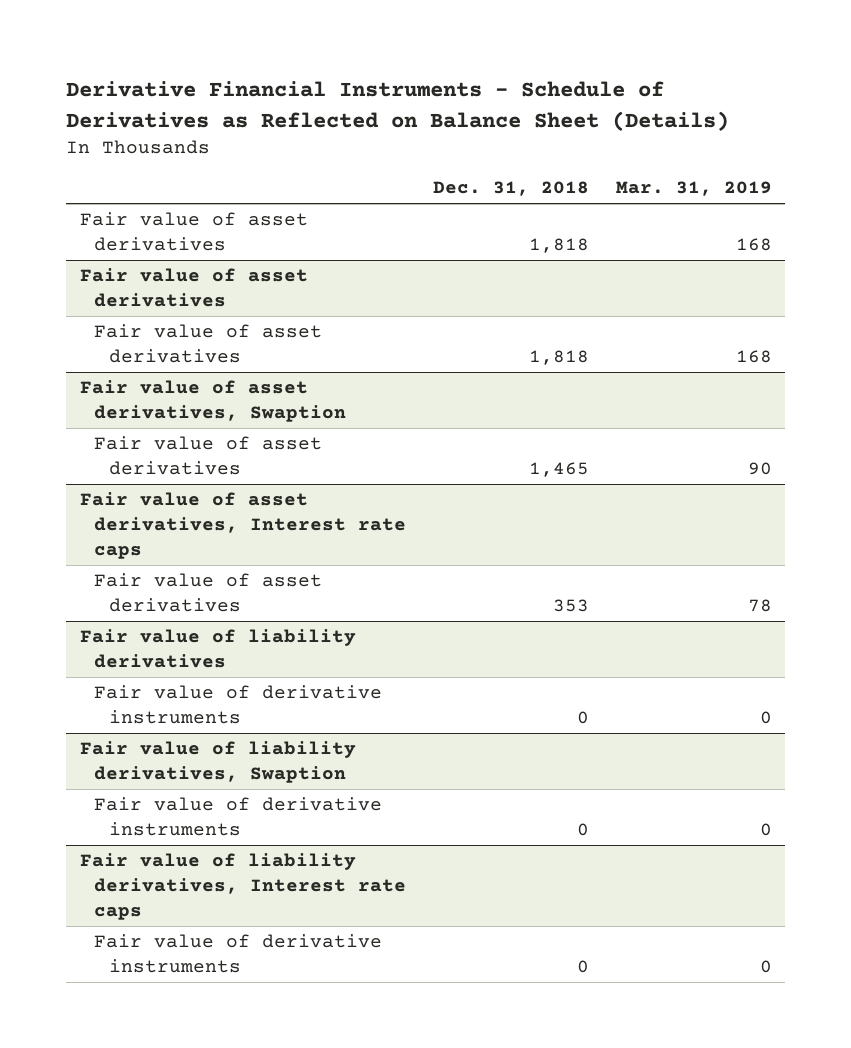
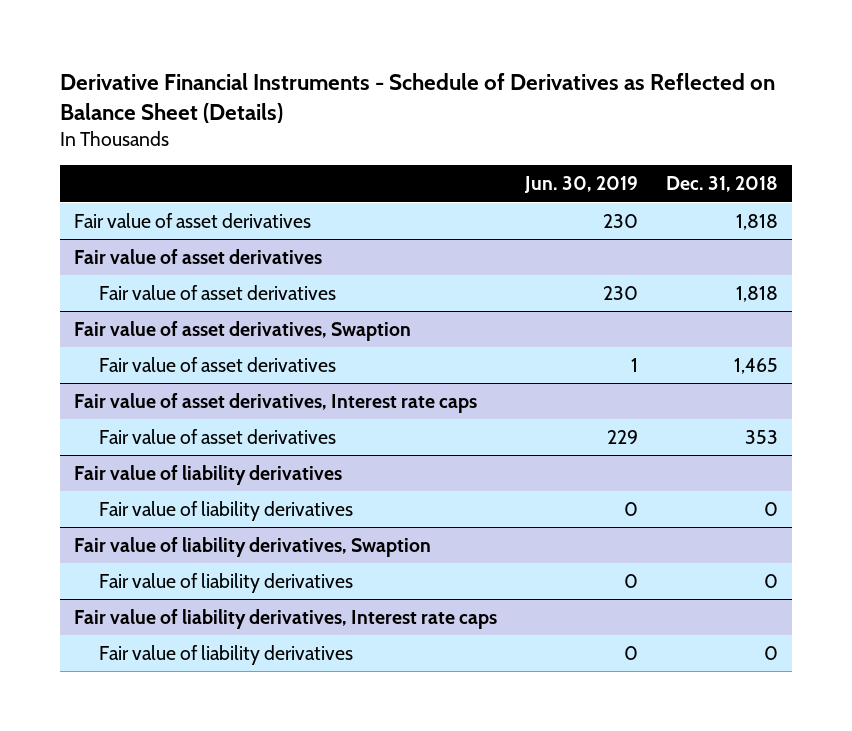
- | Dec. 31, 2018 | Mar. 31, 2019
+ | Jun. 30, 2019 | Dec. 31, 2018
@ Fair value of liability derivatives
- Fair value of derivative instruments | 0 | 0
+ Fair value of liability derivatives | 0 | 0
@ Fair value of liability derivatives, Swaption
- Fair value of derivative instruments | 0 | 0
+ Fair value of liability derivatives | 0 | 0
@ Fair value of liability derivatives, Interest rate caps
- Fair value of derivative instruments | 0 | 0
+ Fair value of liability derivatives | 0 | 0

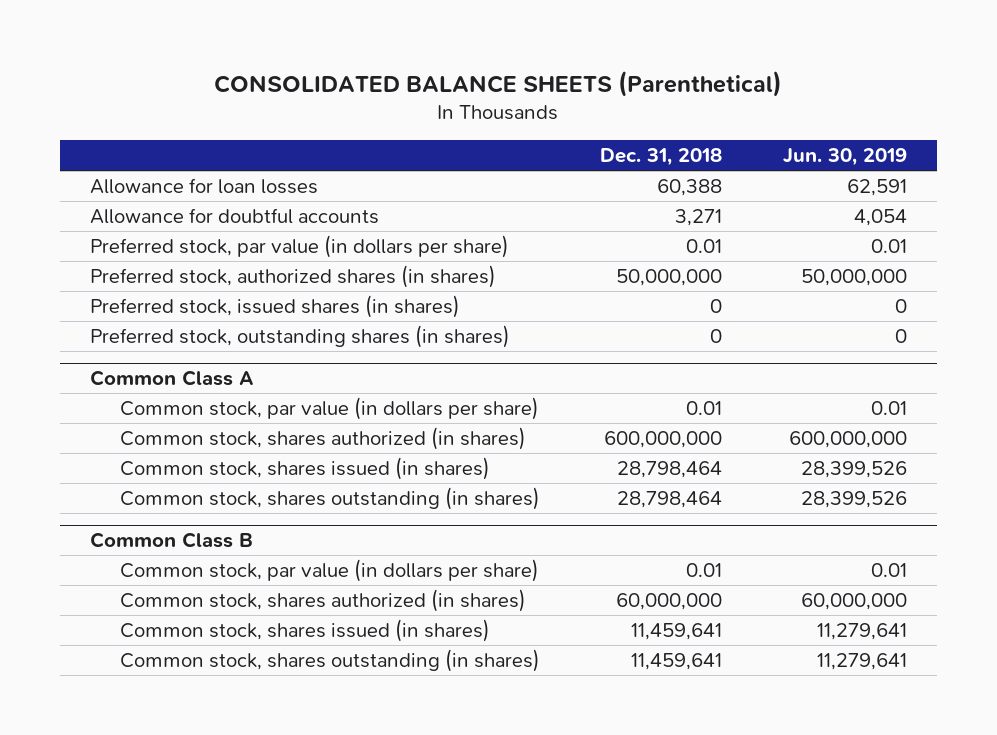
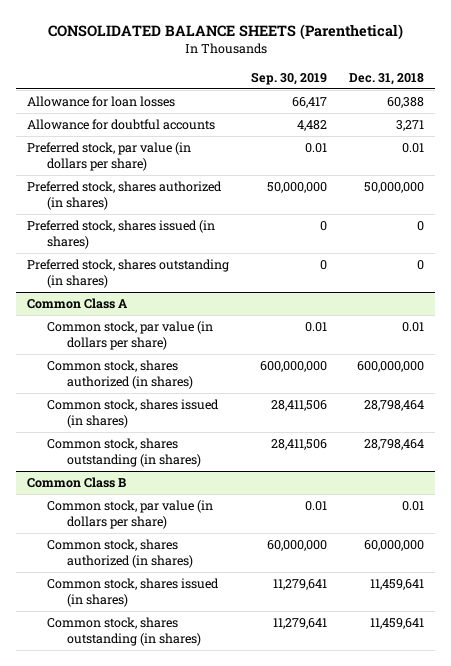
- | Dec. 31, 2018 | Jun. 30, 2019
+ | Sep. 30, 2019 | Dec. 31, 2018
- Preferred stock, authorized shares (in shares) | 50,000,000 | 50,000,000
- Preferred stock, issued shares (in shares) | 0 | 0
- Preferred stock, outstanding shares (in shares) | 0 | 0
+ Preferred stock, shares authorized (in shares) | 50,000,000 | 50,000,000
+ Preferred stock, shares issued (in shares) | 0 | 0
+ Preferred stock, shares outstanding (in shares) | 0 | 0

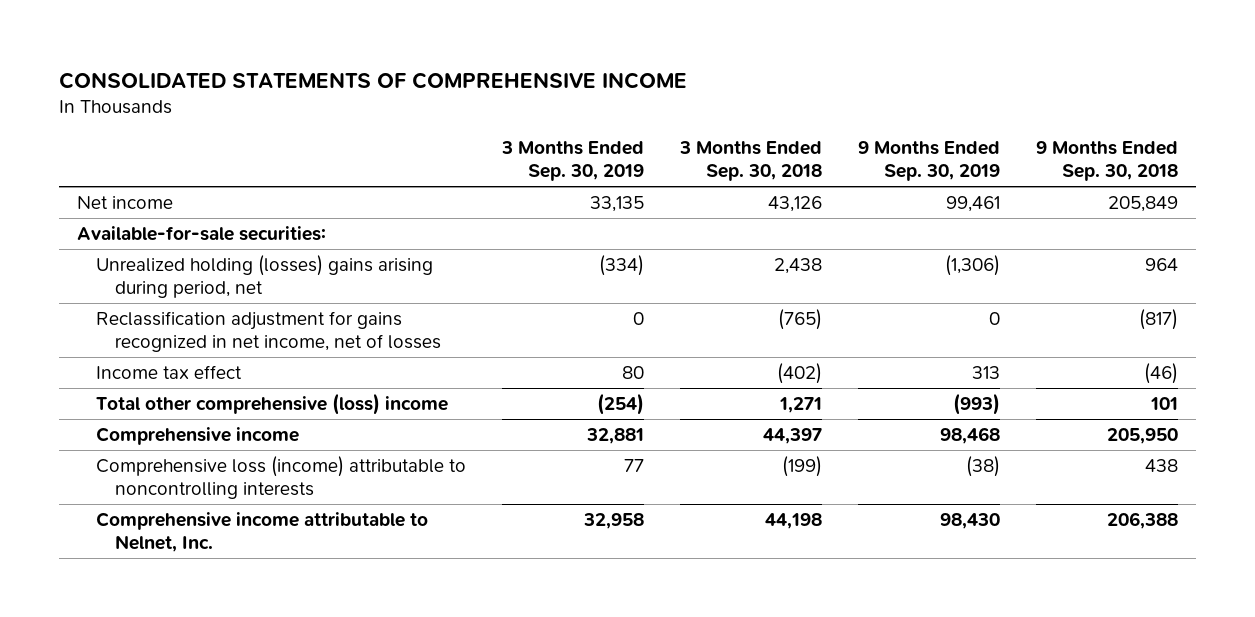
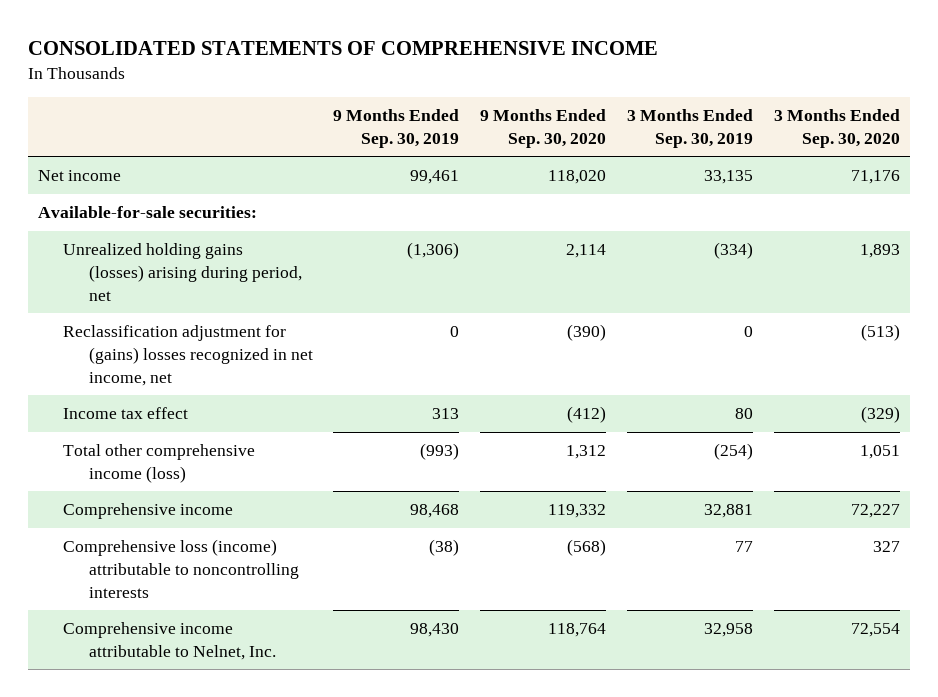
- | 3 Months Ended Sep. 30, 2019 | 3 Months Ended Sep. 30, 2018 | 9 Months Ended Sep. 30, 2019 | 9 Months Ended Sep. 30, 2018
+ | 9 Months Ended Sep. 30, 2019 | 9 Months Ended Sep. 30, 2020 | 3 Months Ended Sep. 30, 2019 | 3 Months Ended Sep. 30, 2020
- Unrealized holding (losses) gains arising during period, net | (334) | 2,438 | (1,306) | 964
- Reclassification adjustment for gains recognized in net income, net of losses | 0 | (765) | 0 | (817)
+ Unrealized holding gains (losses) arising during period, net | (1,306) | 2,114 | (334) | 1,893
+ Reclassification adjustment for (gains) losses recognized in net income, net | 0 | (390) | 0 | (513)
- Total other comprehensive (loss) income | (254) | 1,271 | (993) | 101
+ Total other comprehensive income (loss) | (993) | 1,312 | (254) | 1,051

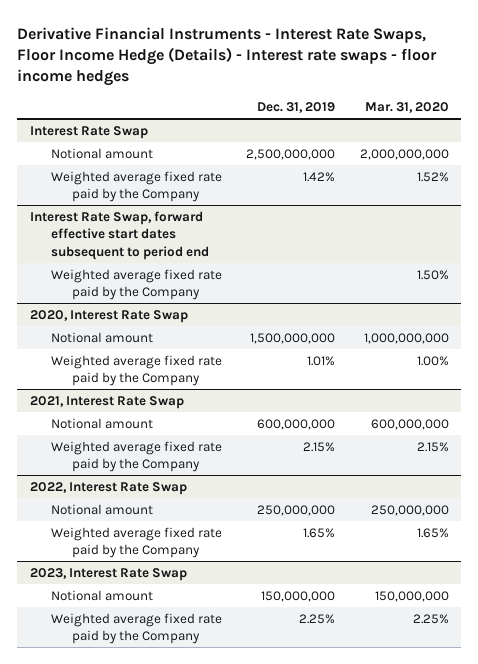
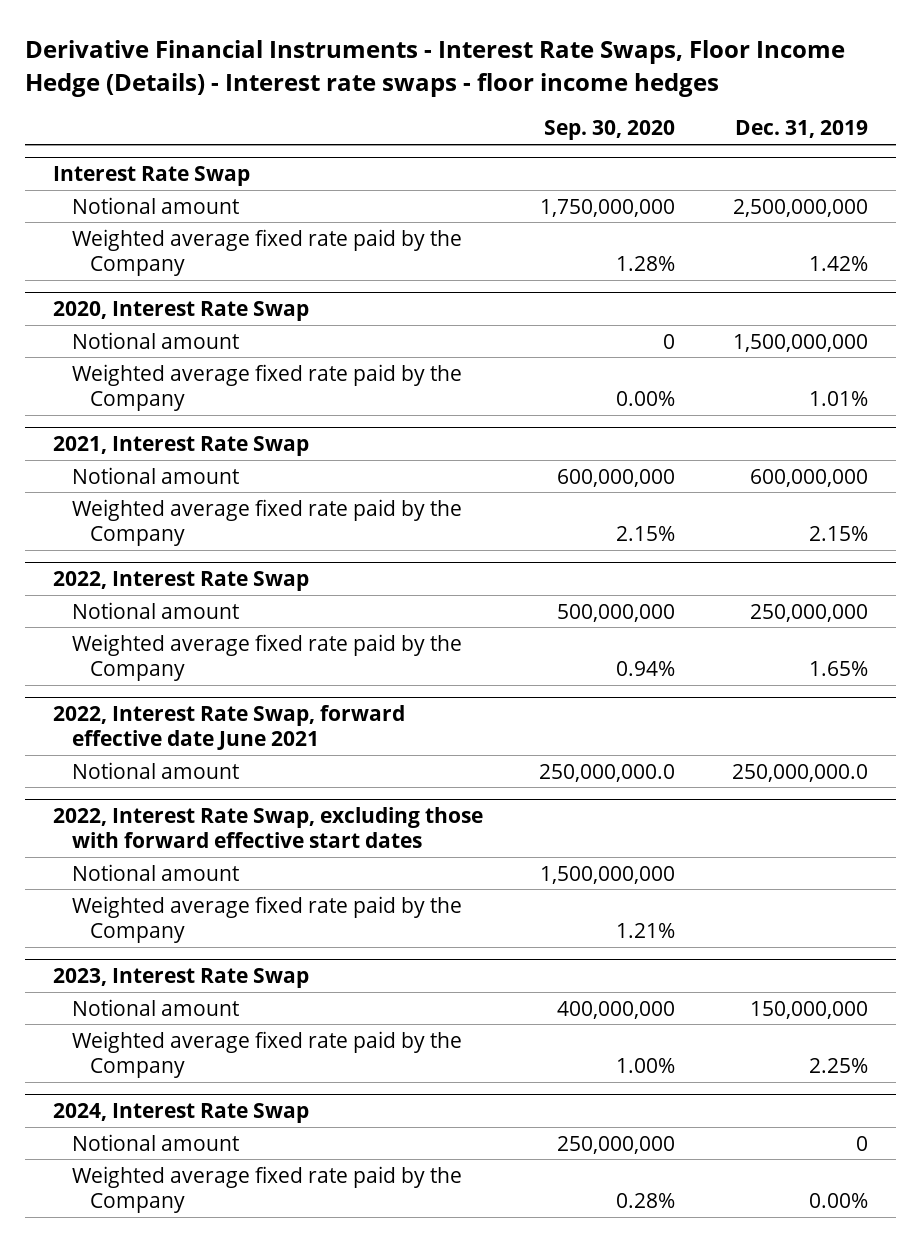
- | Dec. 31, 2019 | Mar. 31, 2020
+ | Sep. 30, 2020 | Dec. 31, 2019
- Interest Rate Swap, forward effective start dates subsequent to period end
- Weighted average fixed rate paid by the Company | | 1.50%
+ 2022, Interest Rate Swap, forward effective date June 2021
+ Notional amount | 250,000,000.0 | 250,000,000.0
+ 2022, Interest Rate Swap, excluding those with forward effective start dates
+ Notional amount | 1,500,000,000 |
+ Weighted average fixed rate paid by the Company | 1.21% |
+ 2024, Interest Rate Swap
+ Notional amount | 250,000,000 | 0
+ Weighted average fixed rate paid by the Company | 0.28% | 0.00%

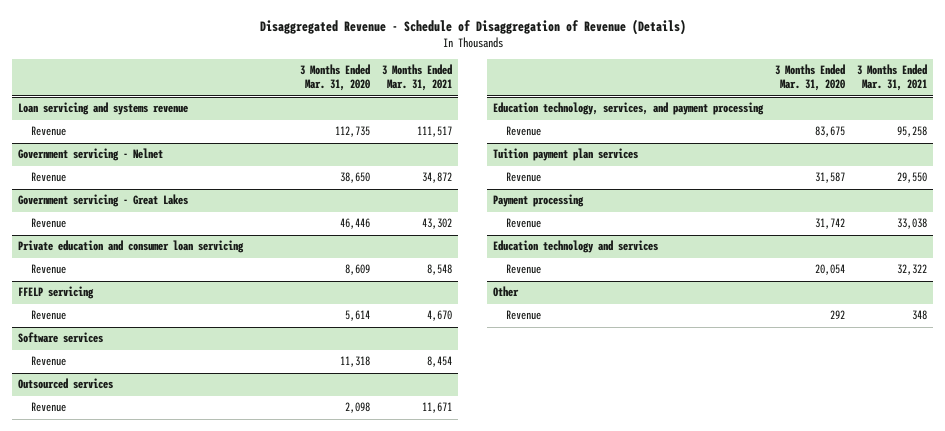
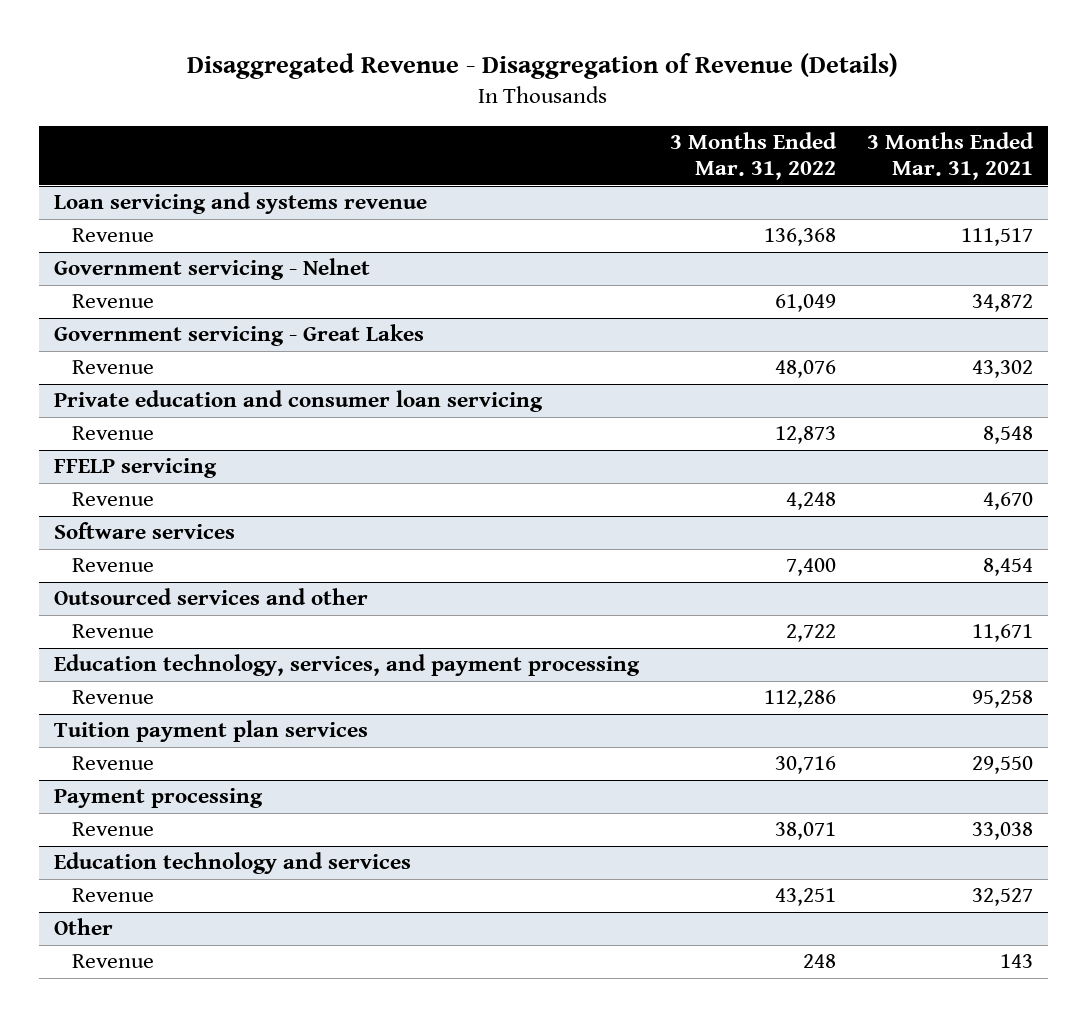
- Disaggregated Revenue - Schedule of Disaggregation of Revenue (Details)
+ Disaggregated Revenue - Disaggregation of Revenue (Details)
- | 3 Months Ended Mar. 31, 2020 | 3 Months Ended Mar. 31, 2021
+ | 3 Months Ended Mar. 31, 2022 | 3 Months Ended Mar. 31, 2021
- Outsourced services
+ Outsourced services and other
@ Education technology and services
- Revenue | 20,054 | 32,322
+ Revenue | 43,251 | 32,527
@ Other
- Revenue | 292 | 348
+ Revenue | 248 | 143

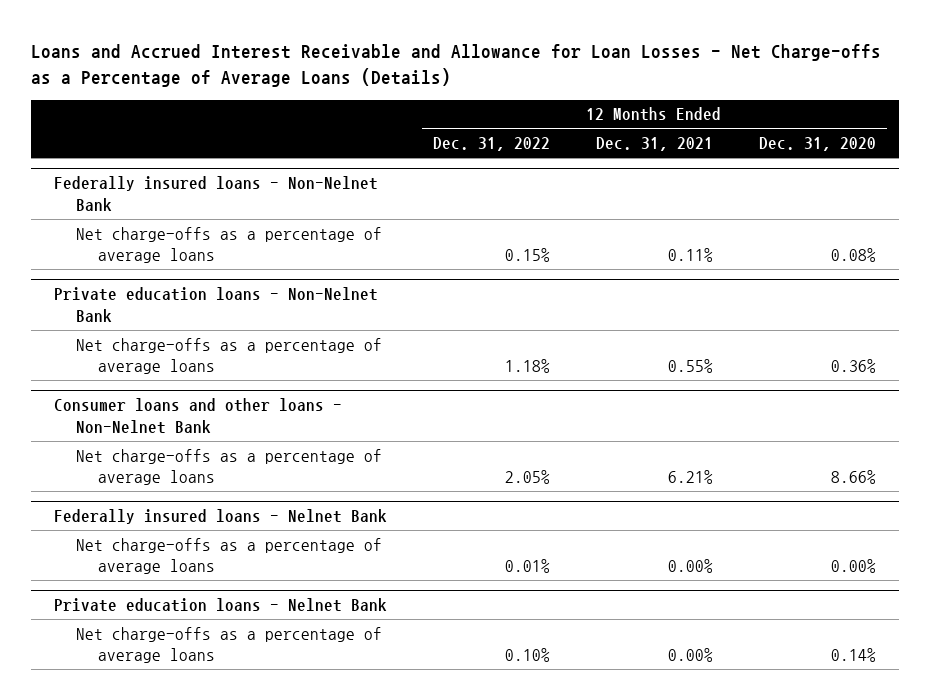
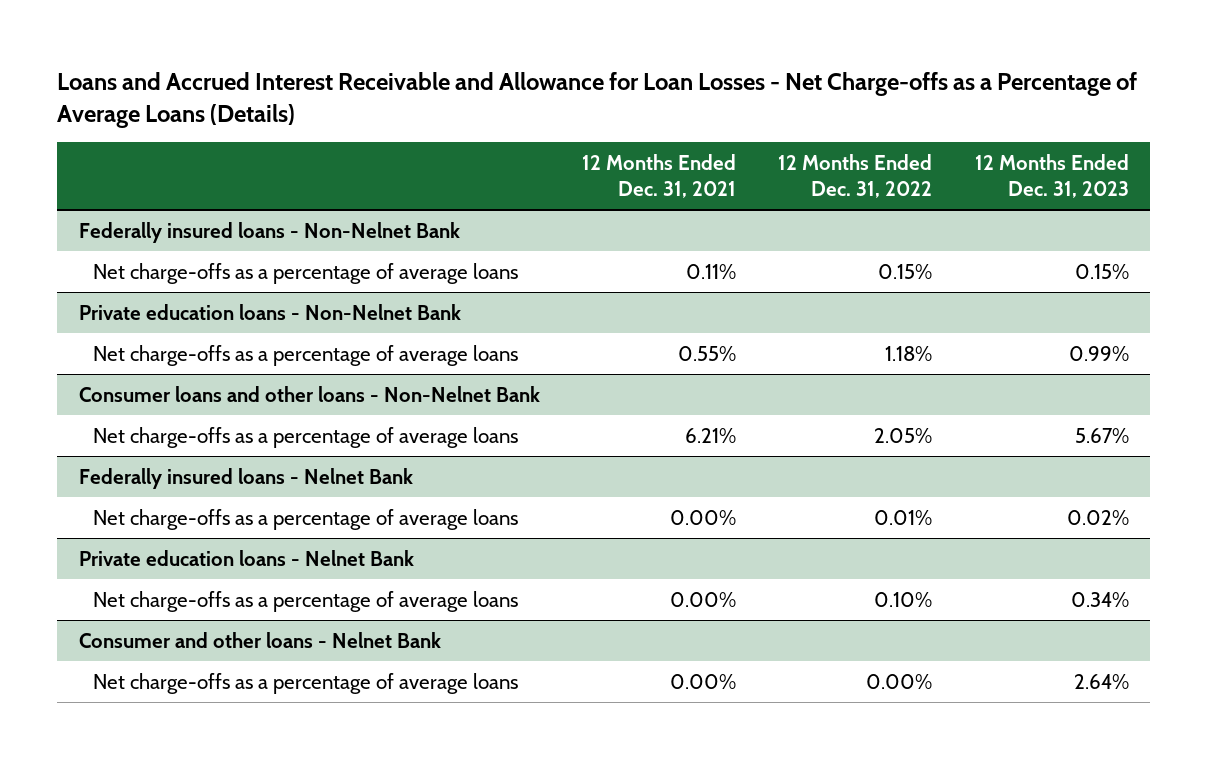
- | 12 Months Ended Dec. 31, 2022 | 12 Months Ended Dec. 31, 2021 | 12 Months Ended Dec. 31, 2020
+ | 12 Months Ended Dec. 31, 2021 | 12 Months Ended Dec. 31, 2022 | 12 Months Ended Dec. 31, 2023
+ Consumer and other loans - Nelnet Bank
+ Net charge-offs as a percentage of average loans | 0.00% | 0.00% | 2.64%

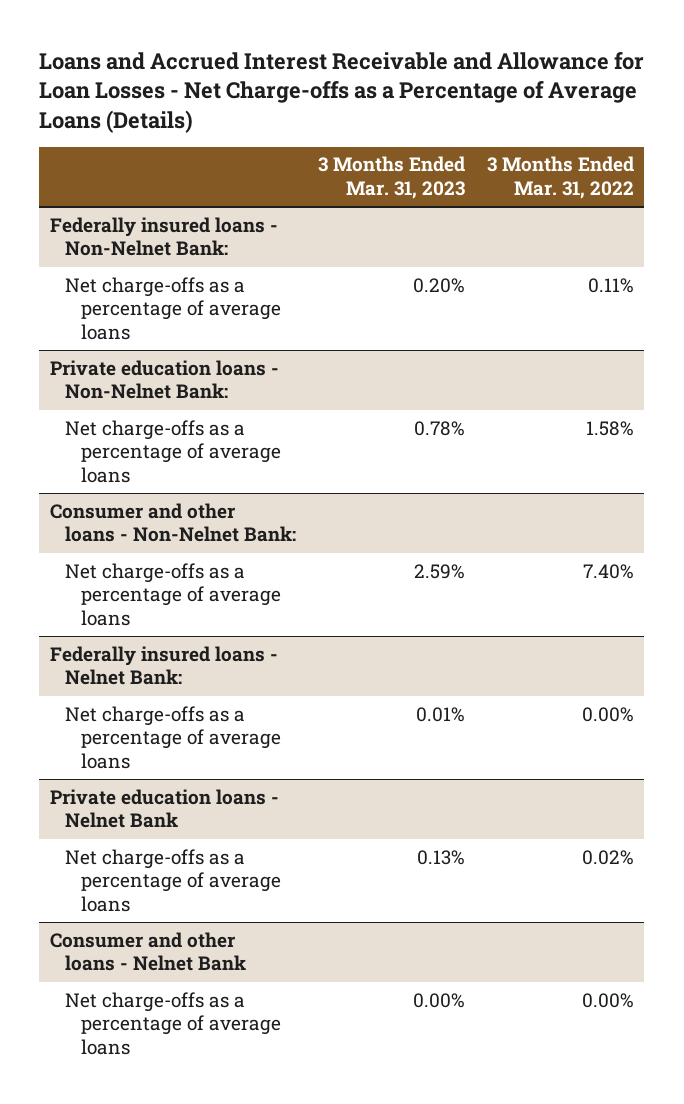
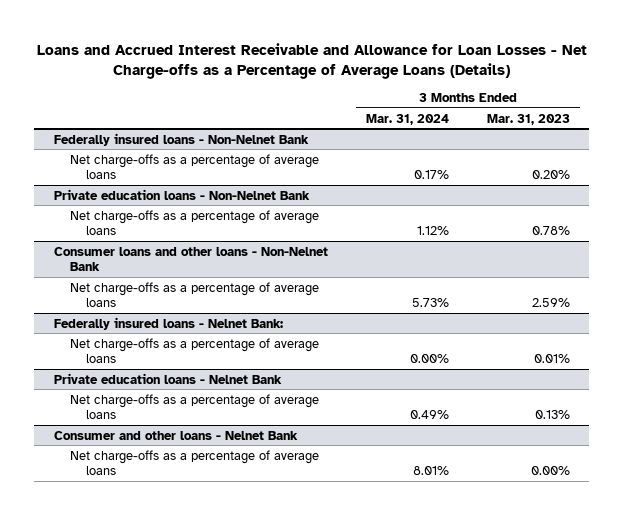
- | 3 Months Ended Mar. 31, 2023 | 3 Months Ended Mar. 31, 2022
+ | 3 Months Ended Mar. 31, 2024 | 3 Months Ended Mar. 31, 2023
- Federally insured loans - Non-Nelnet Bank:
+ Federally insured loans - Non-Nelnet Bank
- Private education loans - Non-Nelnet Bank:
+ Private education loans - Non-Nelnet Bank
- Consumer and other loans - Non-Nelnet Bank:
+ Consumer loans and other loans - Non-Nelnet Bank

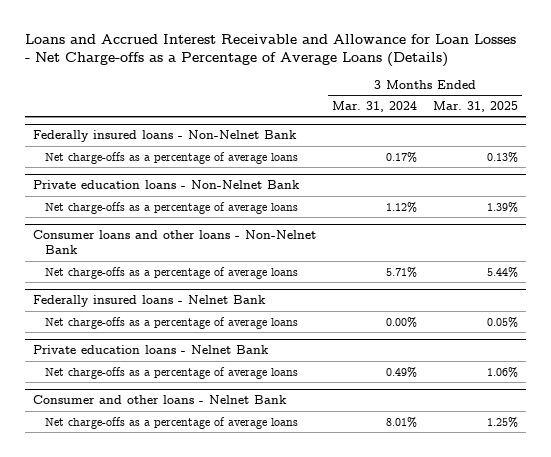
- | 3 Months Ended Mar. 31, 2024 | 3 Months Ended Mar. 31, 2023
+ | 3 Months Ended Mar. 31, 2024 | 3 Months Ended Mar. 31, 2025
@ Consumer loans and other loans - Non-Nelnet Bank
- Net charge-offs as a percentage of average loans | 5.73% | 2.59%
- Federally insured loans - Nelnet Bank:
@ Consumer loans and other loans - Non-Nelnet Bank
+ Net charge-offs as a percentage of average loans | 5.71% | 5.44%
+ Federally insured loans - Nelnet Bank

